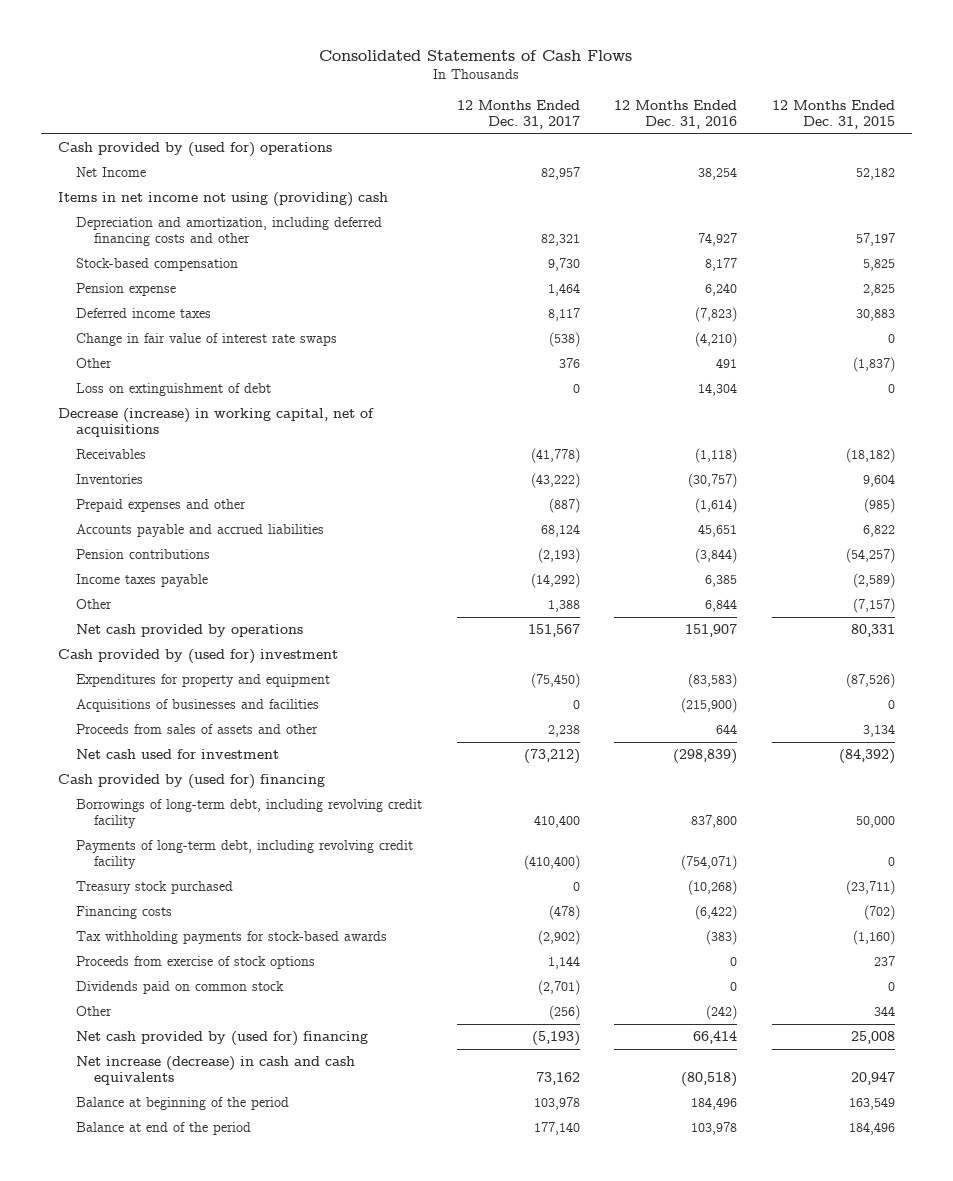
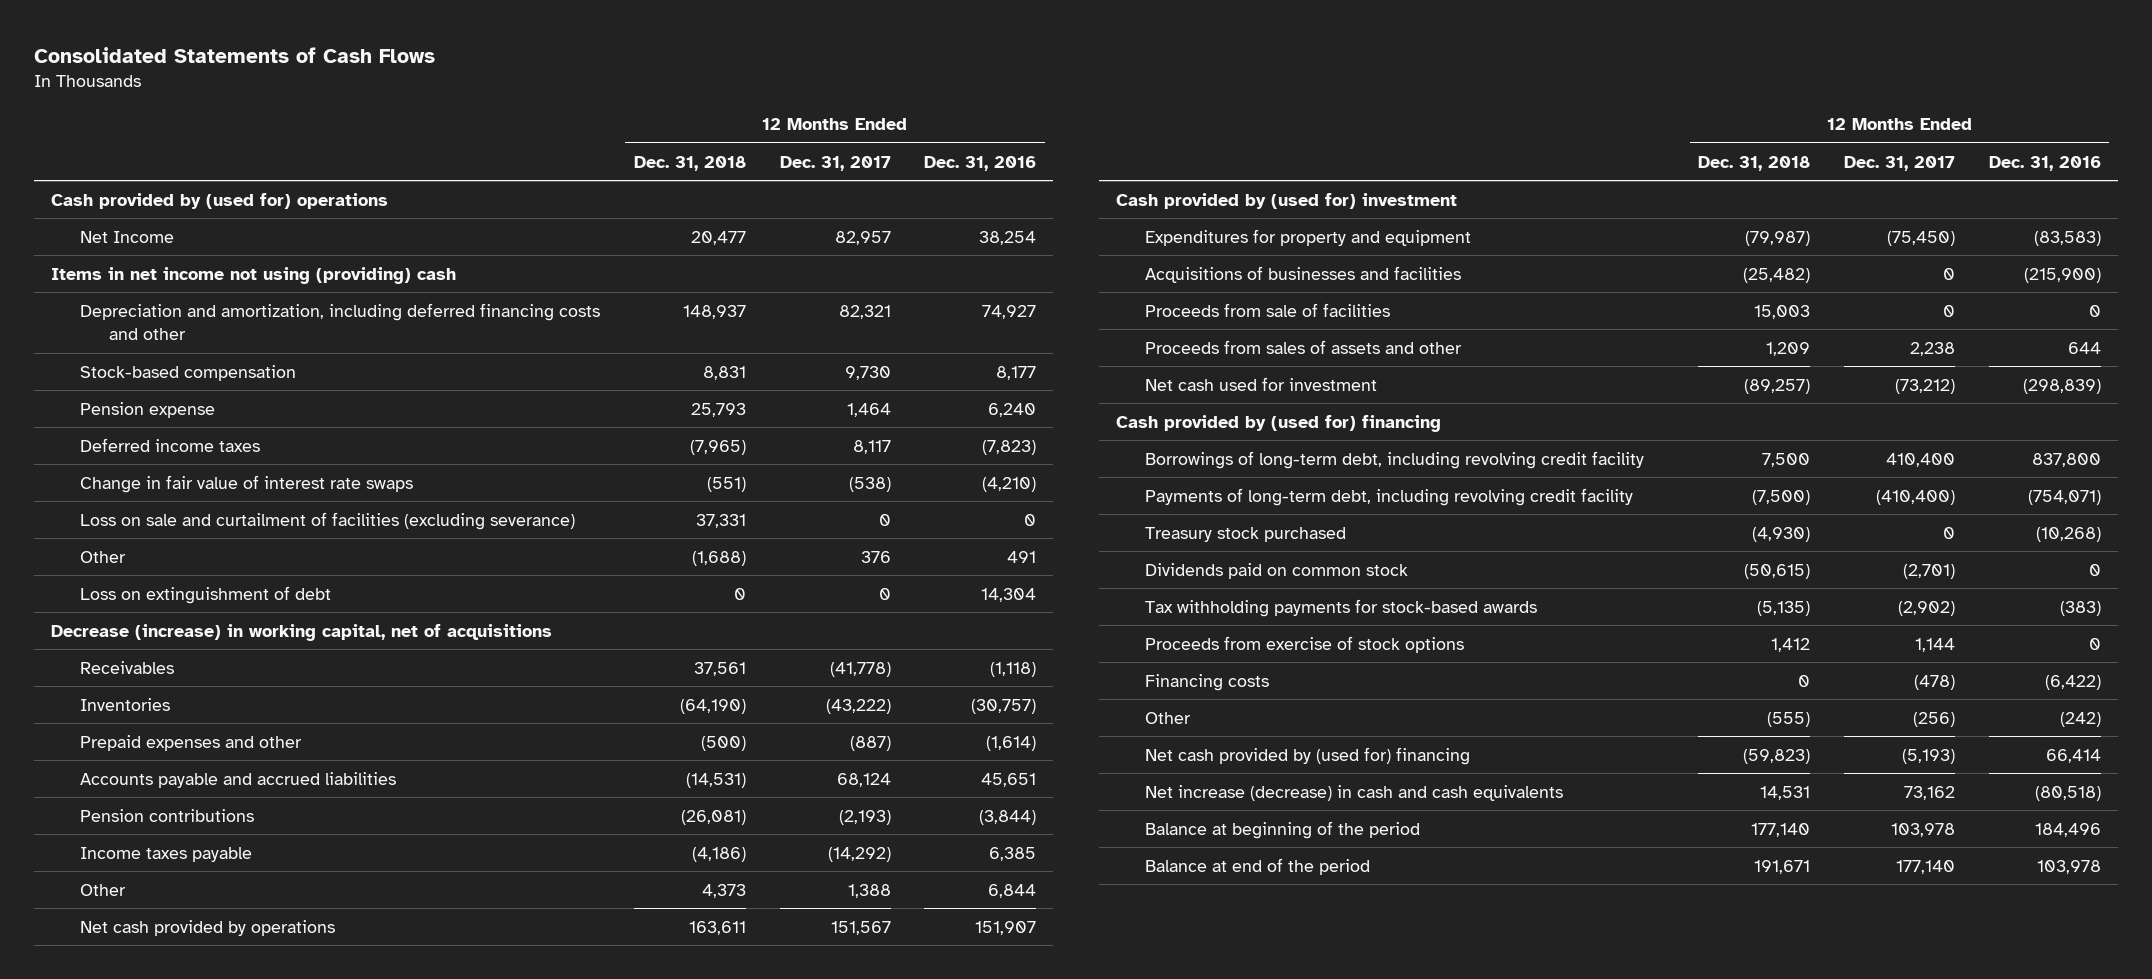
- | 12 Months Ended Dec. 31, 2017 | 12 Months Ended Dec. 31, 2016 | 12 Months Ended Dec. 31, 2015
+ | 12 Months Ended Dec. 31, 2018 | 12 Months Ended Dec. 31, 2017 | 12 Months Ended Dec. 31, 2016
+ Loss on sale and curtailment of facilities (excluding severance) | 37,331 | 0 | 0
+ Proceeds from sale of facilities | 15,003 | 0 | 0
moved up: Dividends paid on common stock | (50,615) | (2,701) | 0
moved down: Financing costs | 0 | (478) | (6,422)

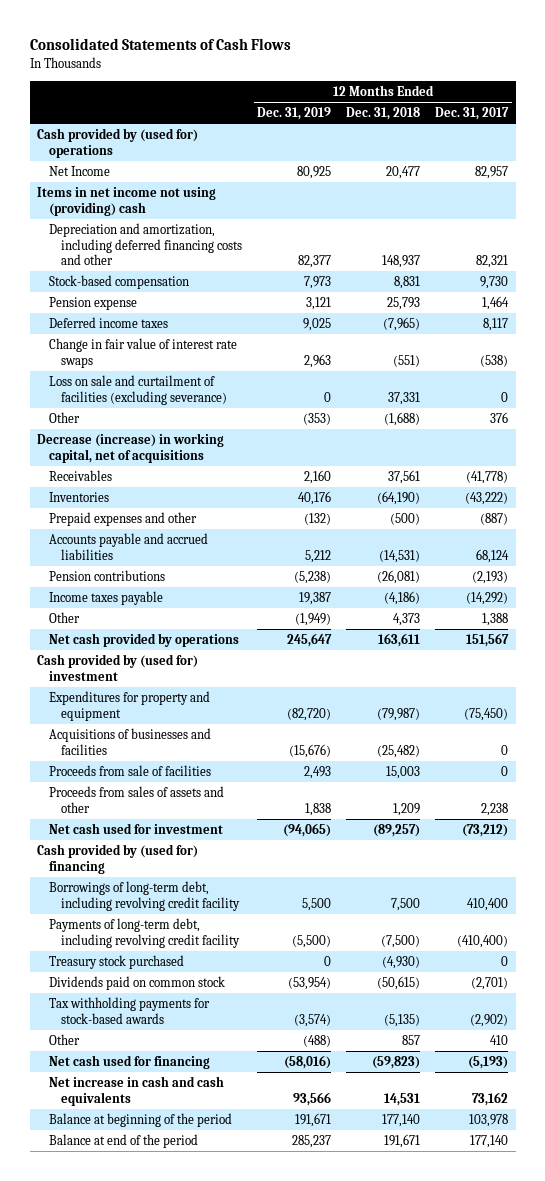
- | 12 Months Ended Dec. 31, 2018 | 12 Months Ended Dec. 31, 2017 | 12 Months Ended Dec. 31, 2016
+ | 12 Months Ended Dec. 31, 2019 | 12 Months Ended Dec. 31, 2018 | 12 Months Ended Dec. 31, 2017
- Loss on extinguishment of debt | 0 | 0 | 14,304
- Proceeds from exercise of stock options | 1,412 | 1,144 | 0
- Financing costs | 0 | (478) | (6,422)
- Other | (555) | (256) | (242)
- Net cash provided by (used for) financing | (59,823) | (5,193) | 66,414
- Net increase (decrease) in cash and cash equivalents | 14,531 | 73,162 | (80,518)
+ Other | (488) | 857 | 410
+ Net cash used for financing | (58,016) | (59,823) | (5,193)
+ Net increase in cash and cash equivalents | 93,566 | 14,531 | 73,162

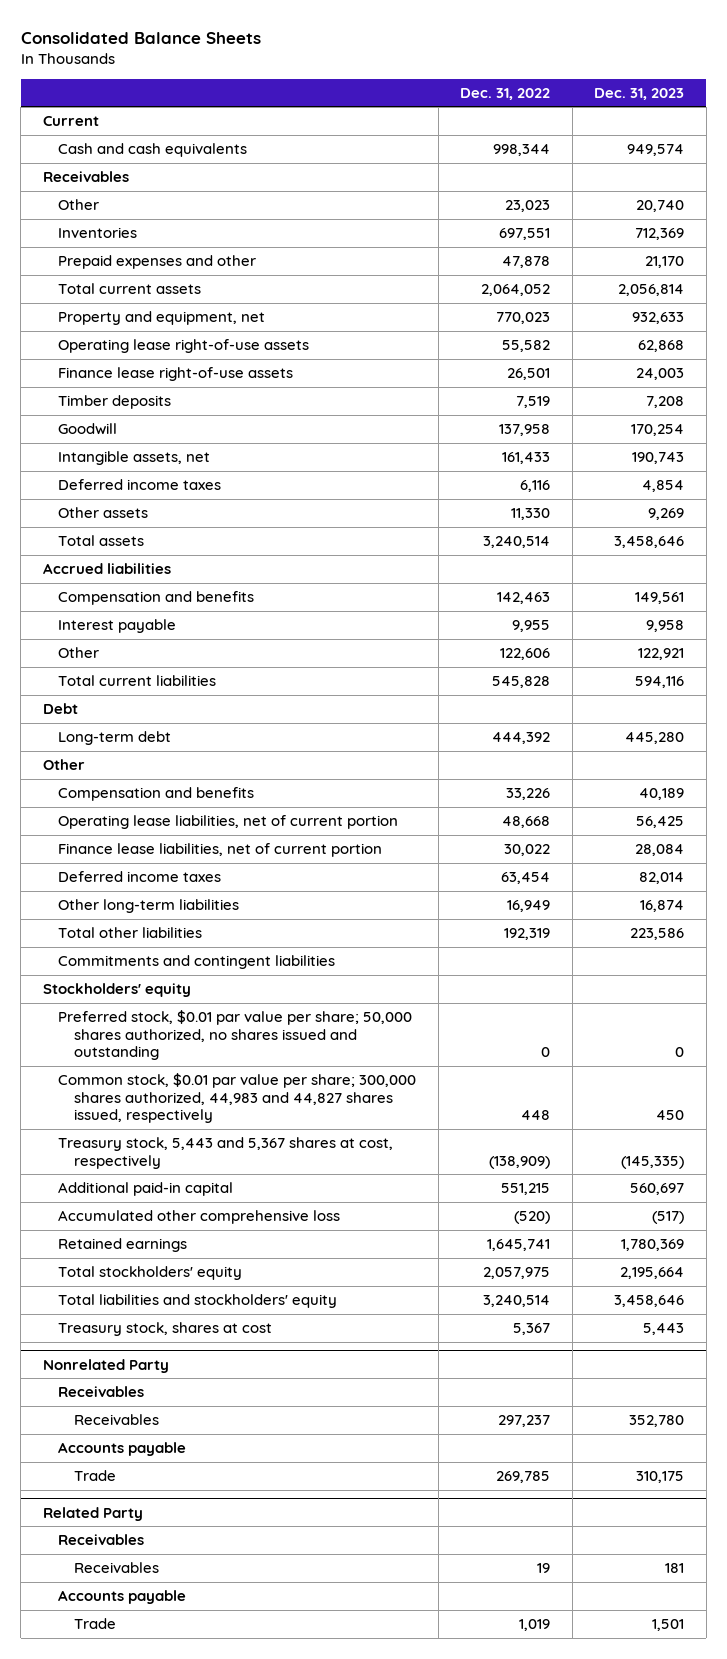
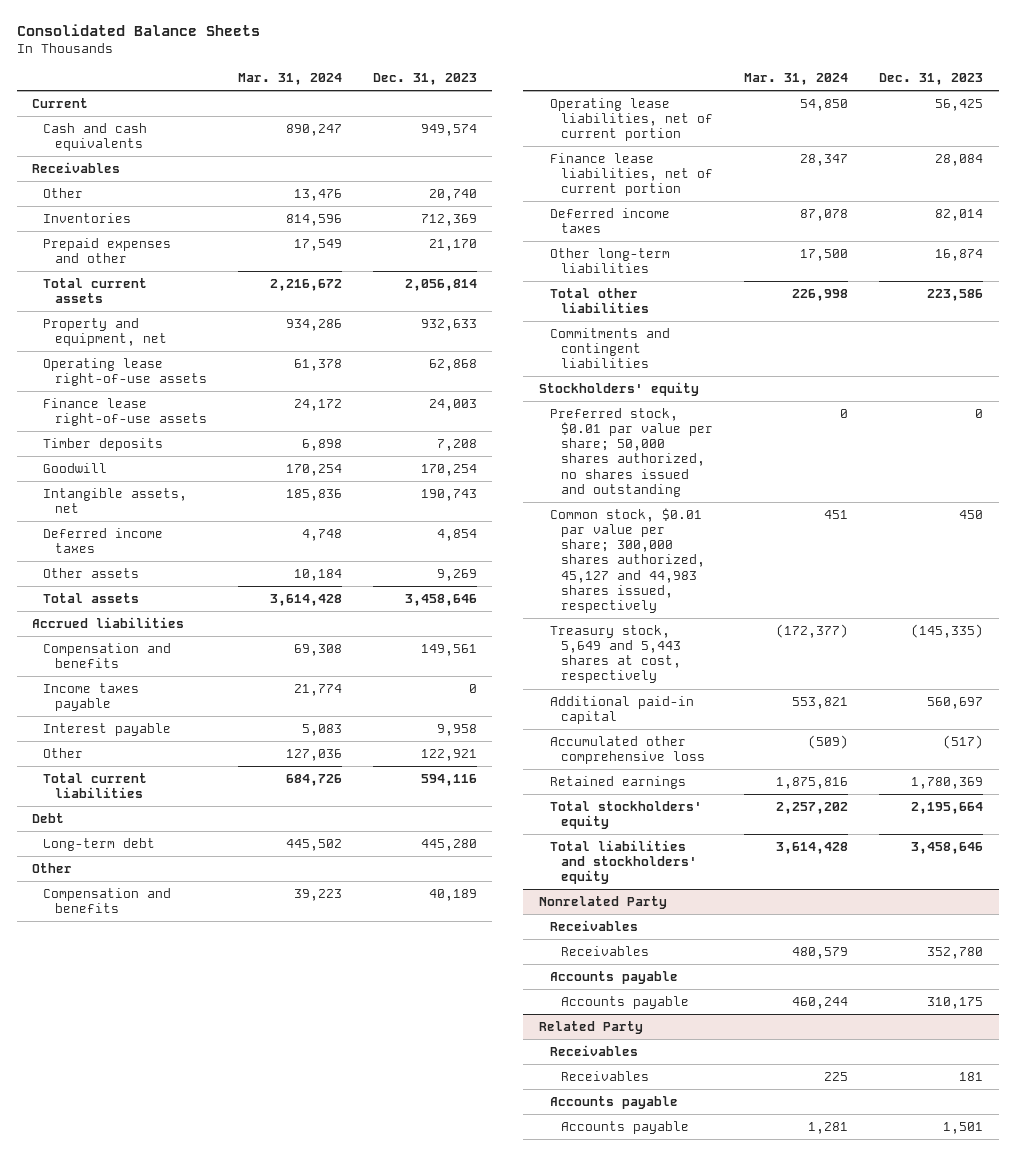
- | Dec. 31, 2022 | Dec. 31, 2023
+ | Mar. 31, 2024 | Dec. 31, 2023
+ Income taxes payable | 21,774 | 0
- Common stock, $0.01 par value per share; 300,000 shares authorized, 44,983 and 44,827 shares issued, respectively | 448 | 450
- Treasury stock, 5,443 and 5,367 shares at cost, respectively | (138,909) | (145,335)
+ Common stock, $0.01 par value per share; 300,000 shares authorized, 45,127 and 44,983 shares issued, respectively | 451 | 450
+ Treasury stock, 5,649 and 5,443 shares at cost, respectively | (172,377) | (145,335)
- Treasury stock, shares at cost | 5,367 | 5,443
@ Nonrelated Party
- Trade | 269,785 | 310,175
+ Accounts payable | 460,244 | 310,175
@ Related Party
- Trade | 1,019 | 1,501
+ Accounts payable | 1,281 | 1,501

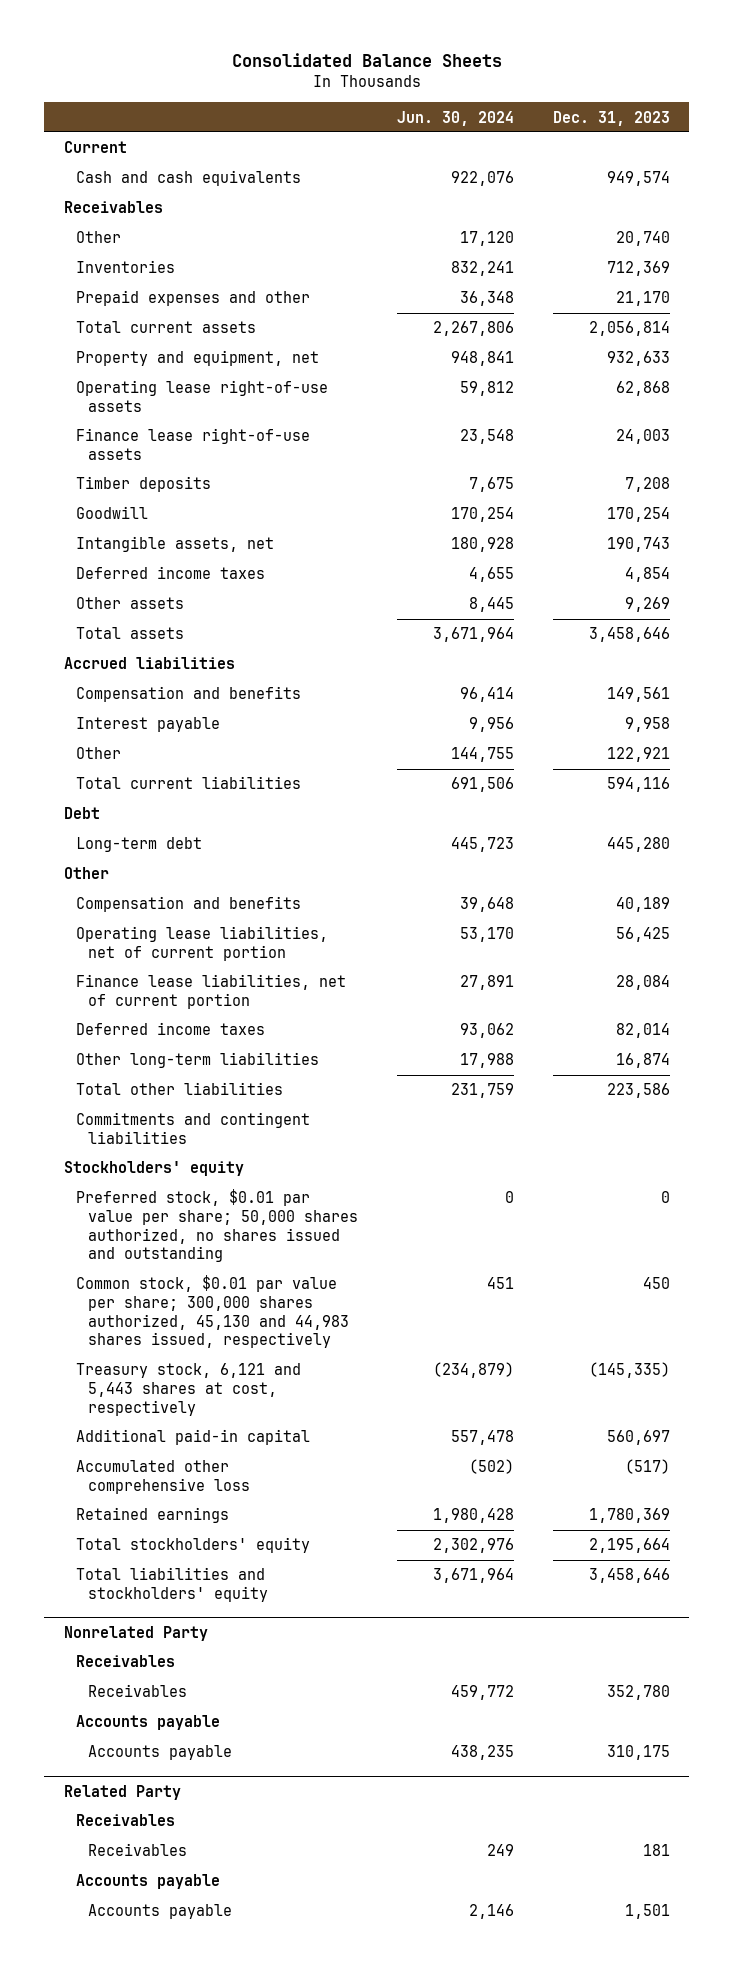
- | Mar. 31, 2024 | Dec. 31, 2023
+ | Jun. 30, 2024 | Dec. 31, 2023
- Income taxes payable | 21,774 | 0
- Common stock, $0.01 par value per share; 300,000 shares authorized, 45,127 and 44,983 shares issued, respectively | 451 | 450
- Treasury stock, 5,649 and 5,443 shares at cost, respectively | (172,377) | (145,335)
+ Common stock, $0.01 par value per share; 300,000 shares authorized, 45,130 and 44,983 shares issued, respectively | 451 | 450
+ Treasury stock, 6,121 and 5,443 shares at cost, respectively | (234,879) | (145,335)

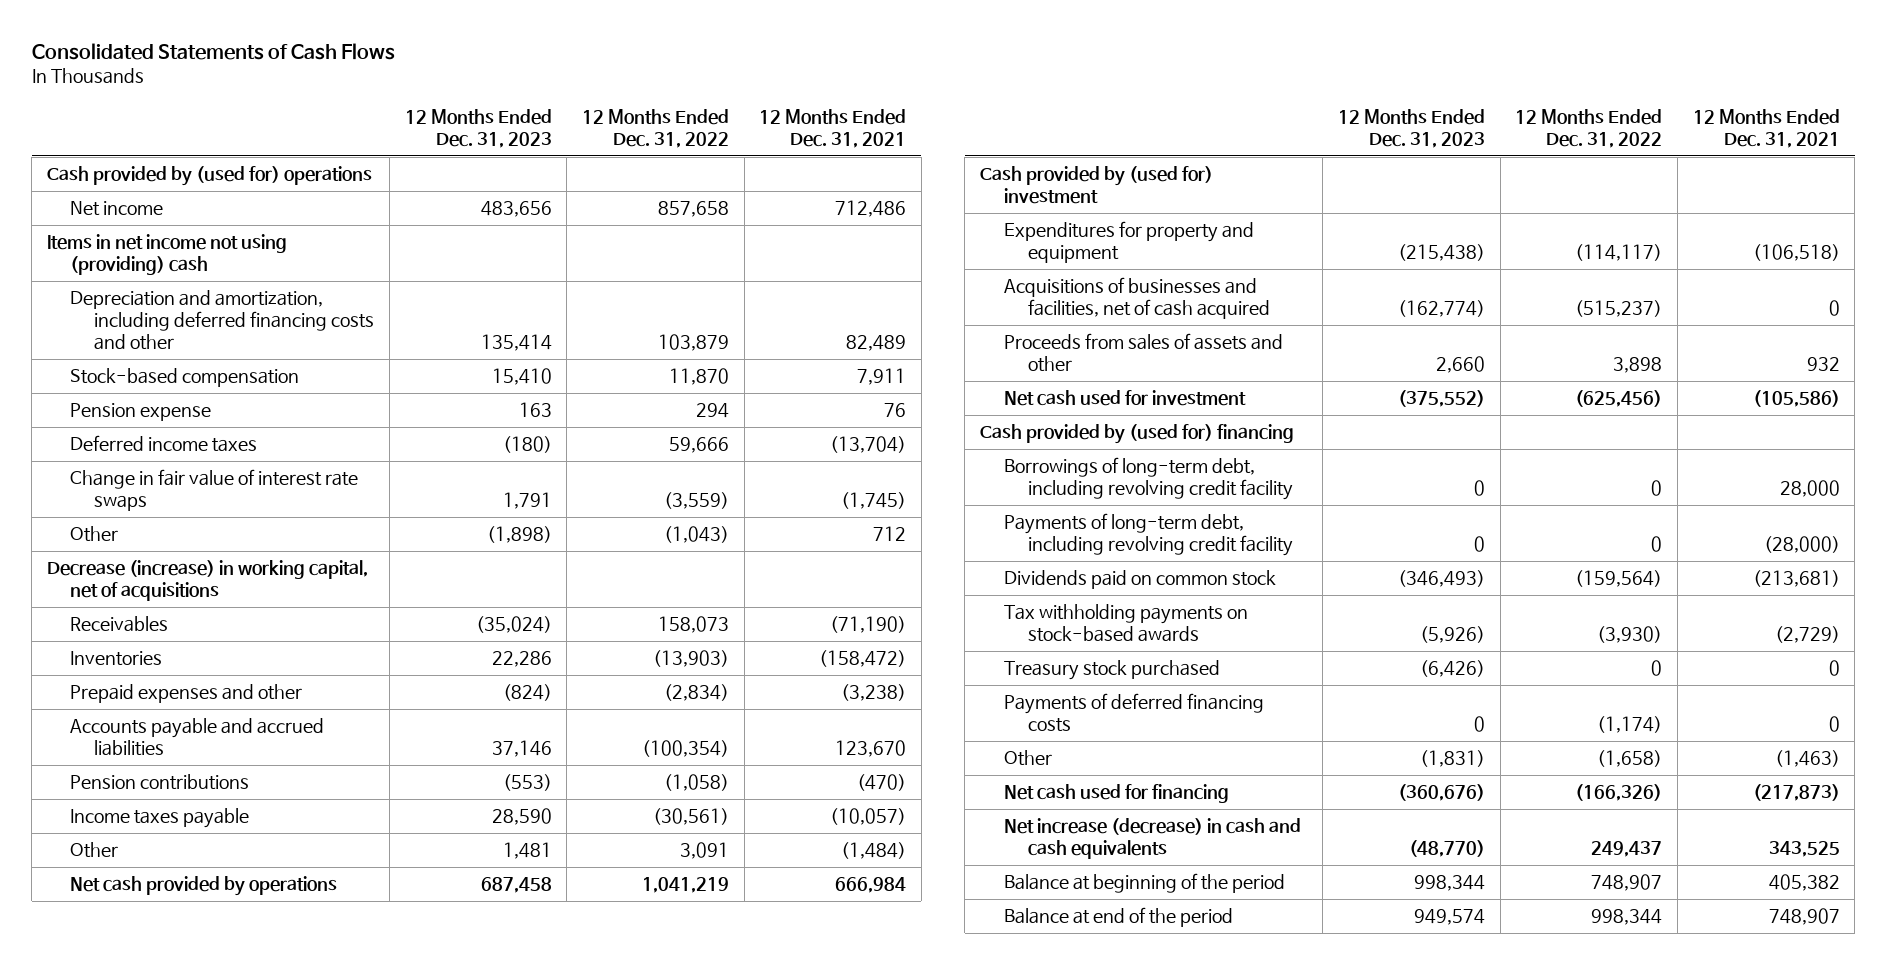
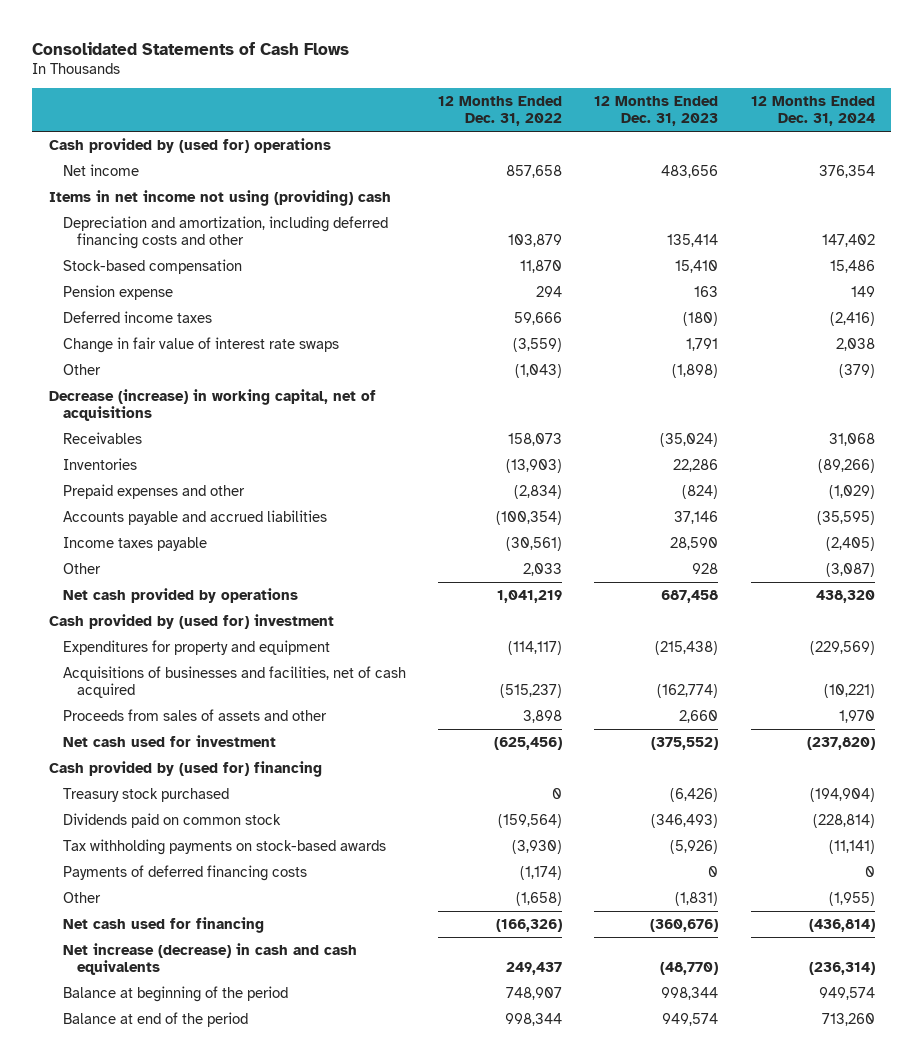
- | 12 Months Ended Dec. 31, 2023 | 12 Months Ended Dec. 31, 2022 | 12 Months Ended Dec. 31, 2021
+ | 12 Months Ended Dec. 31, 2022 | 12 Months Ended Dec. 31, 2023 | 12 Months Ended Dec. 31, 2024
- Pension contributions | (553) | (1,058) | (470)
- Other | 1,481 | 3,091 | (1,484)
+ Other | 2,033 | 928 | (3,087)
- Borrowings of long-term debt, including revolving credit facility | 0 | 0 | 28,000
- Payments of long-term debt, including revolving credit facility | 0 | 0 | (28,000)
moved up: Treasury stock purchased | 0 | (6,426) | (194,904)

